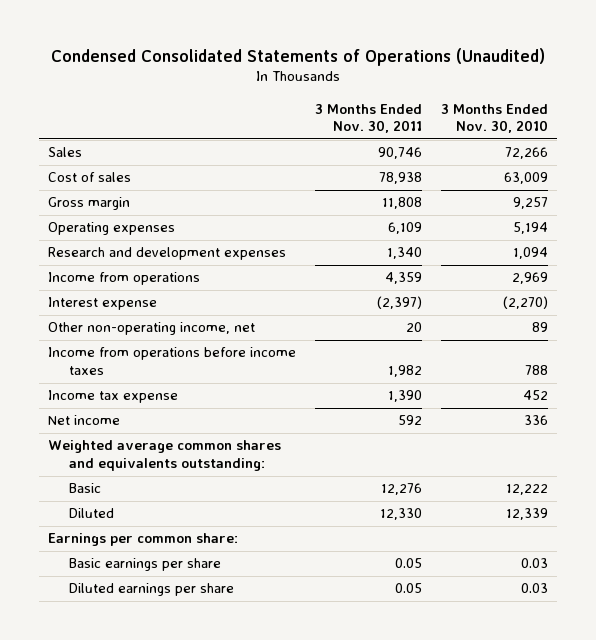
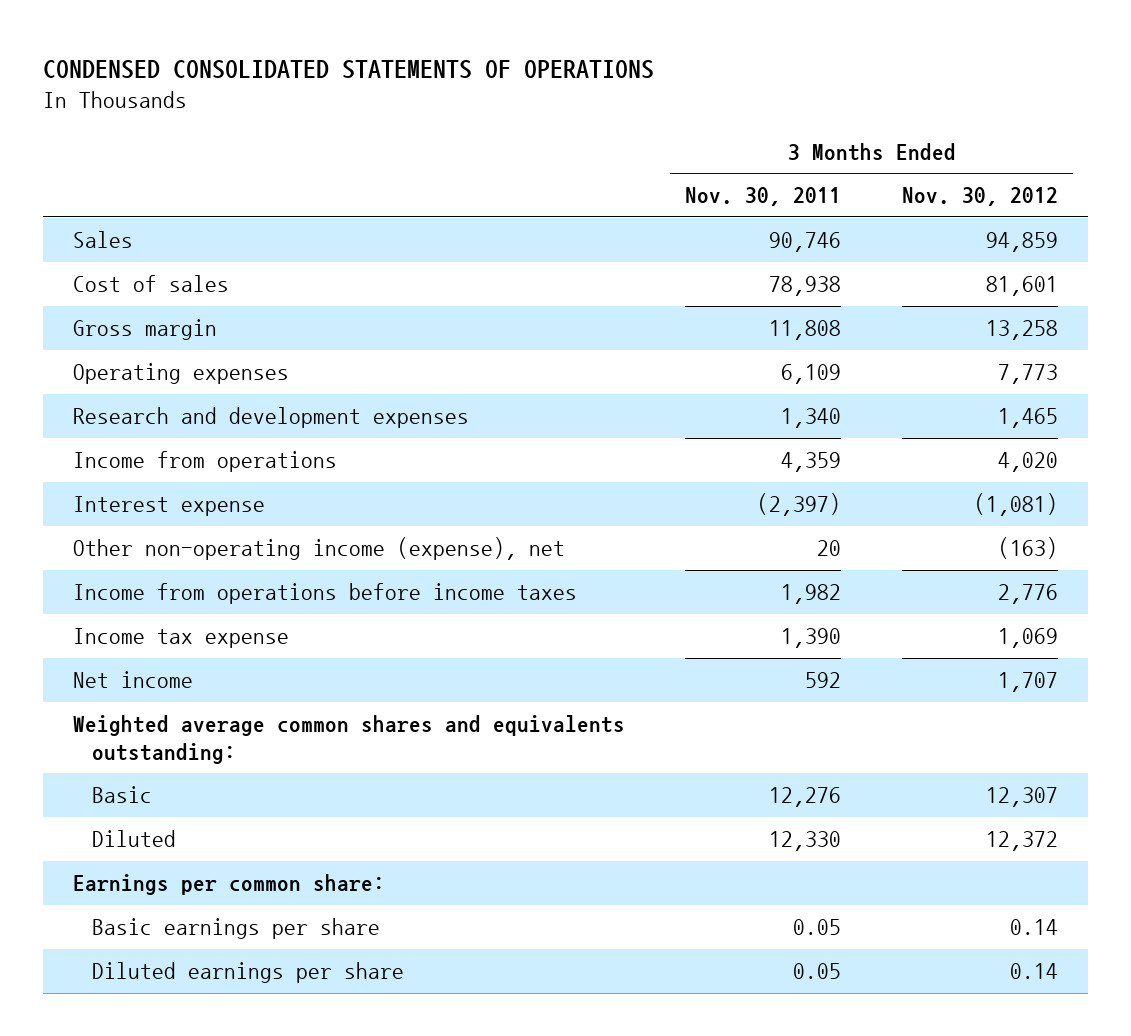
- Condensed Consolidated Statements of Operations (Unaudited)
+ CONDENSED CONSOLIDATED STATEMENTS OF OPERATIONS
- | 3 Months Ended Nov. 30, 2011 | 3 Months Ended Nov. 30, 2010
+ | 3 Months Ended Nov. 30, 2011 | 3 Months Ended Nov. 30, 2012
- Other non-operating income, net | 20 | 89
+ Other non-operating income (expense), net | 20 | (163)

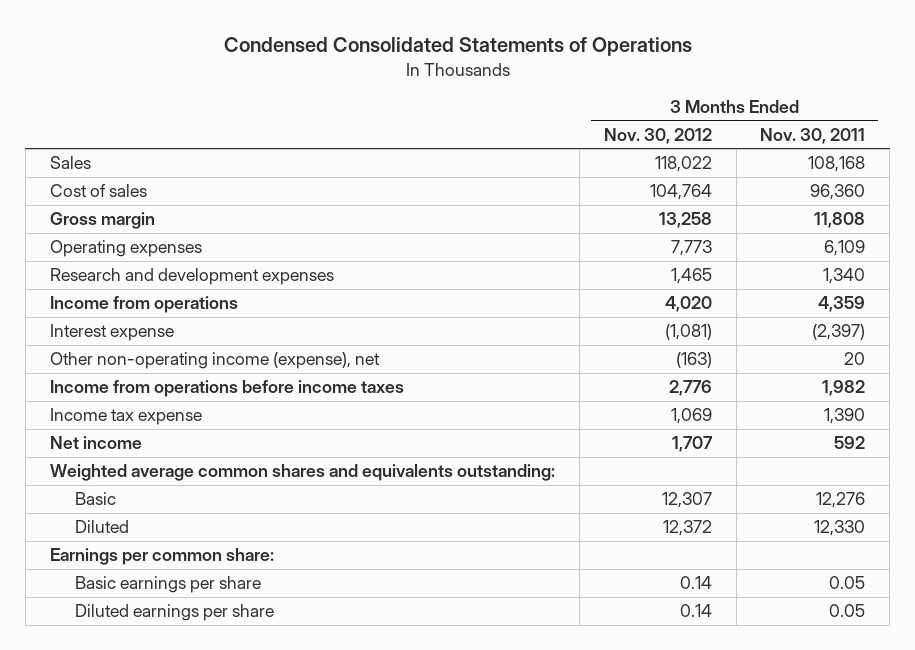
- CONDENSED CONSOLIDATED STATEMENTS OF OPERATIONS
+ Condensed Consolidated Statements of Operations
- | 3 Months Ended Nov. 30, 2011 | 3 Months Ended Nov. 30, 2012
+ | 3 Months Ended Nov. 30, 2012 | 3 Months Ended Nov. 30, 2011
- Sales | 90,746 | 94,859
- Cost of sales | 78,938 | 81,601
+ Sales | 118,022 | 108,168
+ Cost of sales | 104,764 | 96,360

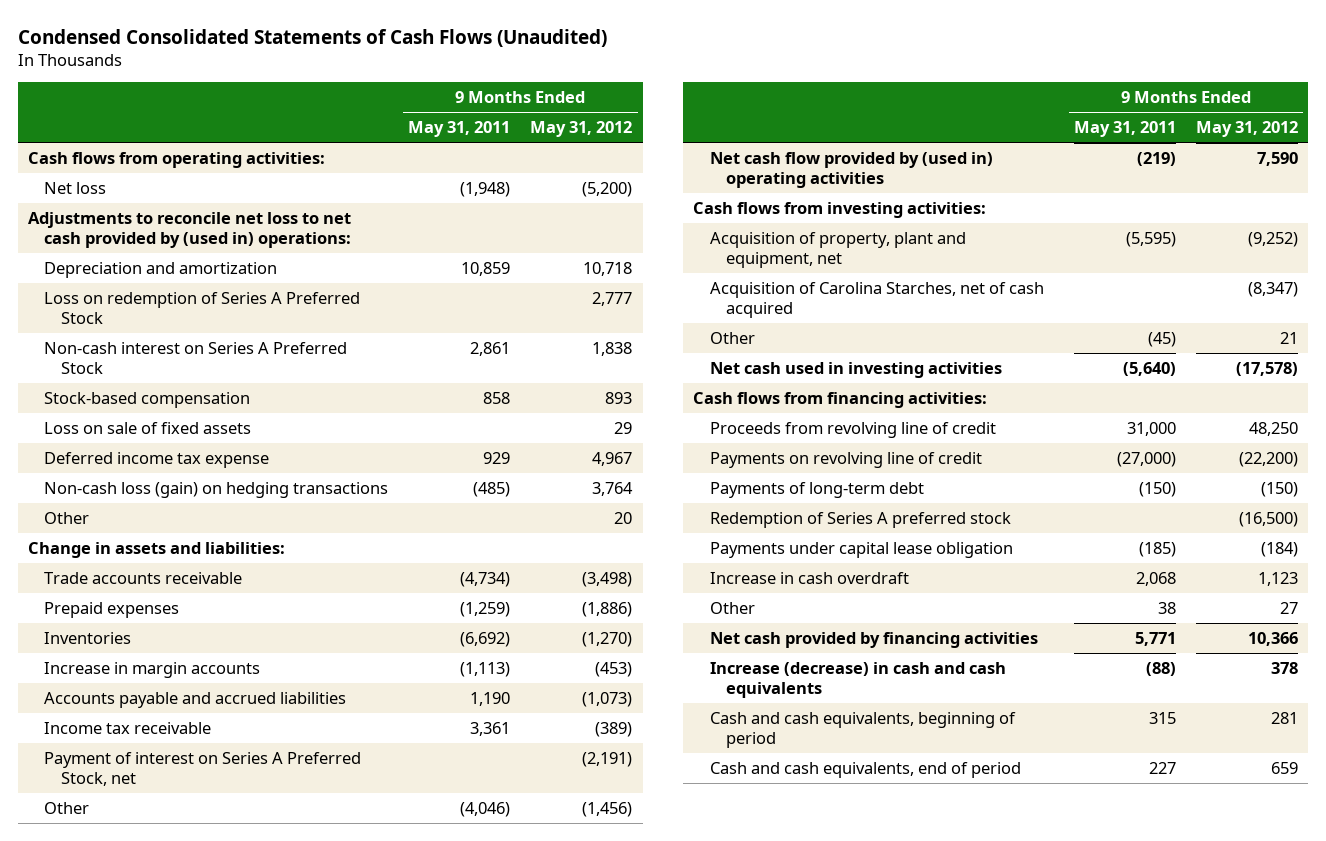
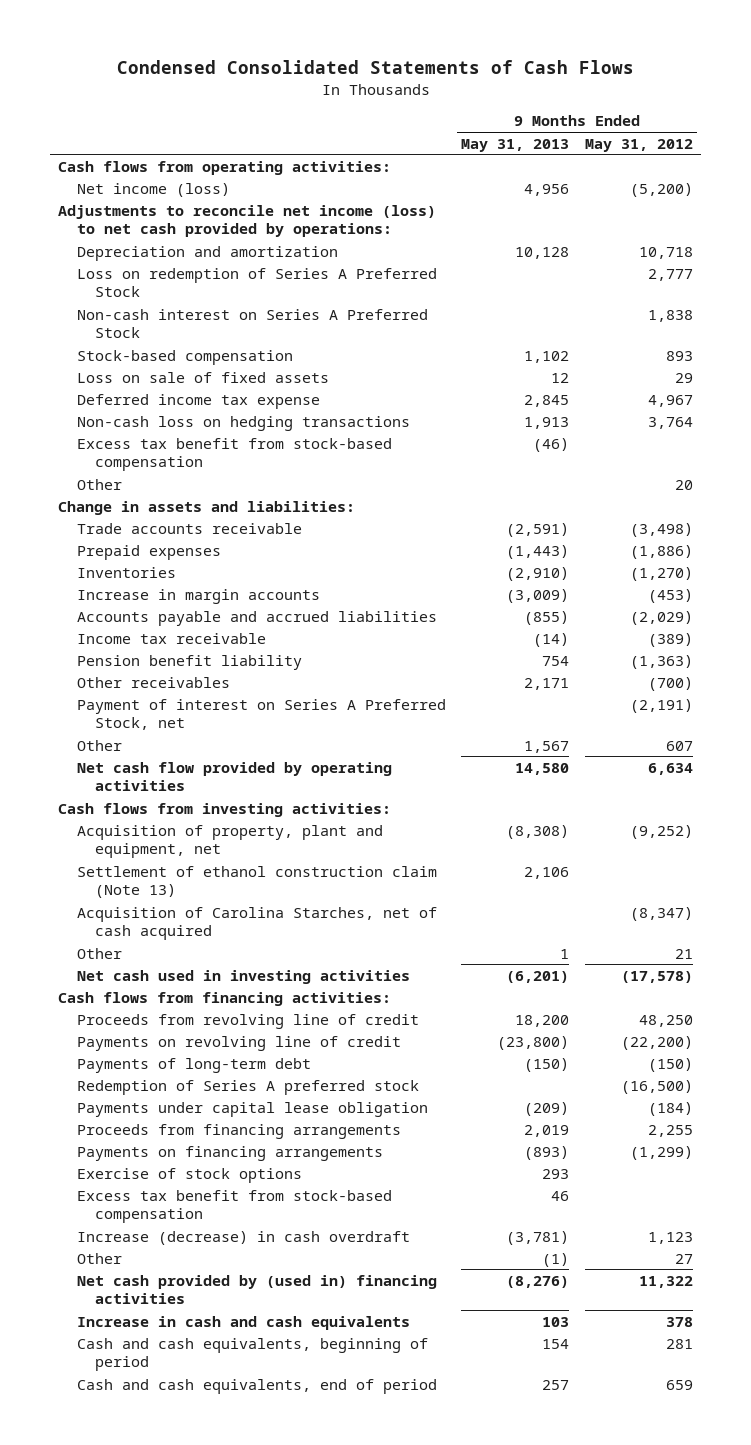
- Condensed Consolidated Statements of Cash Flows (Unaudited)
+ Condensed Consolidated Statements of Cash Flows
- | 9 Months Ended May 31, 2011 | 9 Months Ended May 31, 2012
+ | 9 Months Ended May 31, 2013 | 9 Months Ended May 31, 2012
- Net loss | (1,948) | (5,200)
- Adjustments to reconcile net loss to net cash provided by (used in) operations:
+ Net income (loss) | 4,956 | (5,200)
+ Adjustments to reconcile net income (loss) to net cash provided by operations:
- Non-cash loss (gain) on hedging transactions | (485) | 3,764
+ Non-cash loss on hedging transactions | 1,913 | 3,764
+ Excess tax benefit from stock-based compensation | (46) |
- Accounts payable and accrued liabilities | 1,190 | (1,073)
+ Accounts payable and accrued liabilities | (855) | (2,029)
+ Pension benefit liability | 754 | (1,363)
+ Other receivables | 2,171 | (700)
- Other | (4,046) | (1,456)
- Net cash flow provided by (used in) operating activities | (219) | 7,590
+ Other | 1,567 | 607
+ Net cash flow provided by operating activities | 14,580 | 6,634
+ Settlement of ethanol construction claim (Note 13) | 2,106 |
- Increase in cash overdraft | 2,068 | 1,123
+ Proceeds from financing arrangements | 2,019 | 2,255
+ Payments on financing arrangements | (893) | (1,299)
+ Exercise of stock options | 293 |
+ Excess tax benefit from stock-based compensation | 46 |
+ Increase (decrease) in cash overdraft | (3,781) | 1,123
- Net cash provided by financing activities | 5,771 | 10,366
- Increase (decrease) in cash and cash equivalents | (88) | 378
+ Net cash provided by (used in) financing activities | (8,276) | 11,322
+ Increase in cash and cash equivalents | 103 | 378

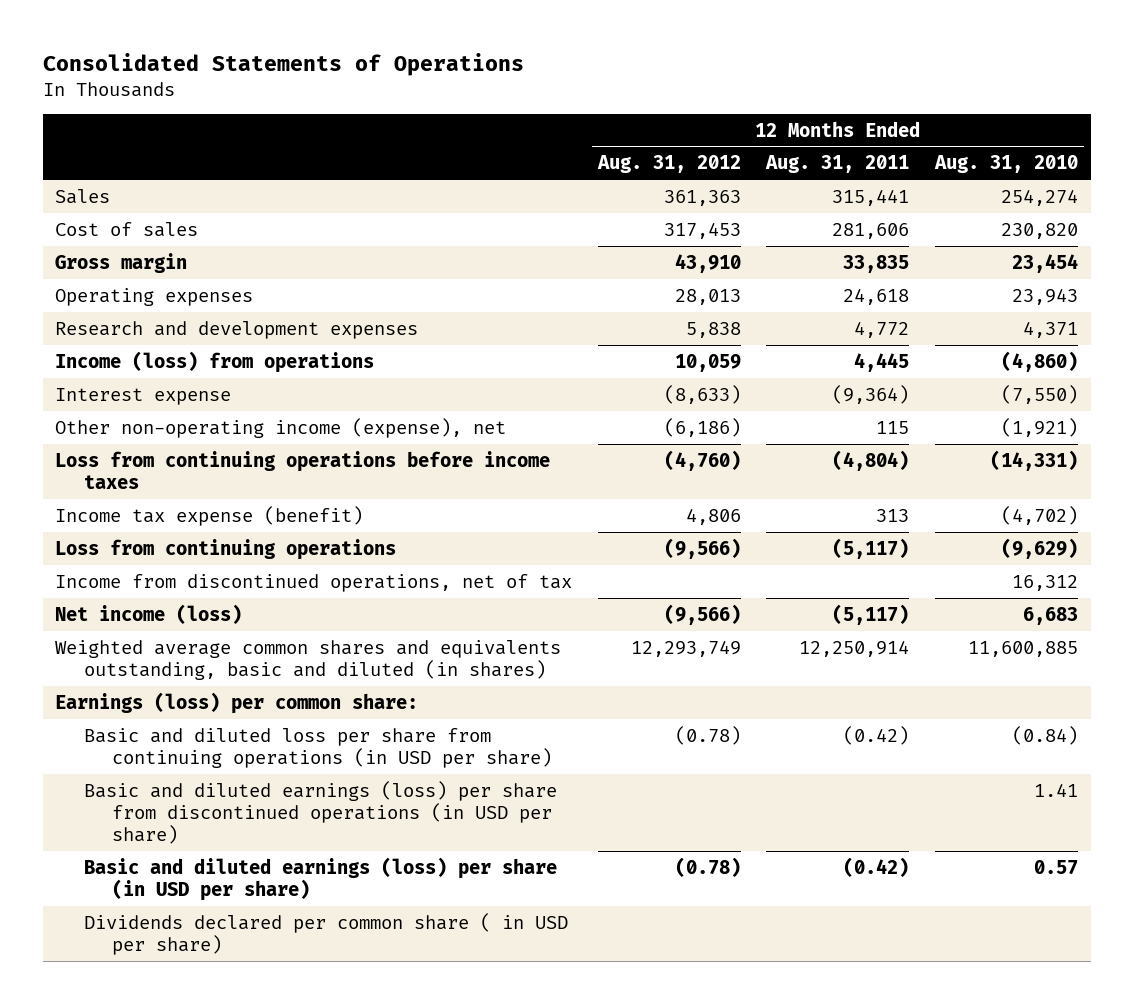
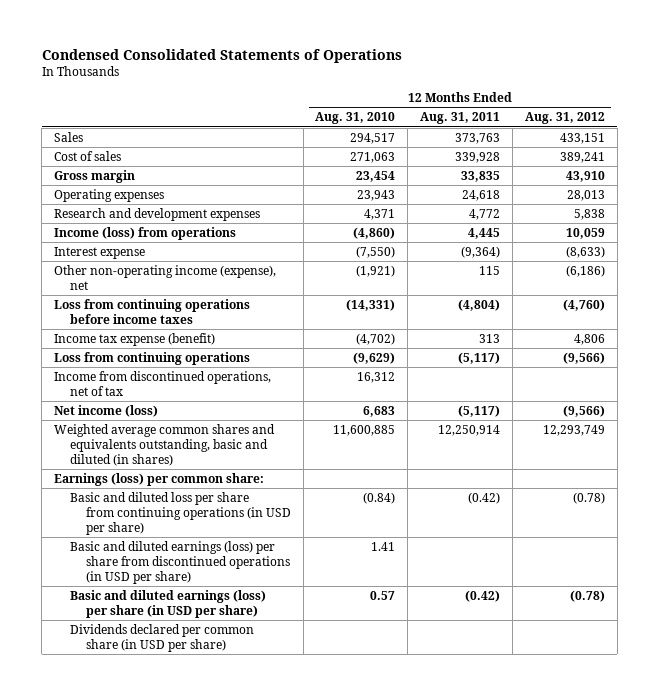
- Consolidated Statements of Operations
+ Condensed Consolidated Statements of Operations
- | 12 Months Ended Aug. 31, 2012 | 12 Months Ended Aug. 31, 2011 | 12 Months Ended Aug. 31, 2010
+ | 12 Months Ended Aug. 31, 2010 | 12 Months Ended Aug. 31, 2011 | 12 Months Ended Aug. 31, 2012
- Sales | 361,363 | 315,441 | 254,274
- Cost of sales | 317,453 | 281,606 | 230,820
+ Sales | 294,517 | 373,763 | 433,151
+ Cost of sales | 271,063 | 339,928 | 389,241
- Dividends declared per common share ( in USD per share)
+ Dividends declared per common share (in USD per share)

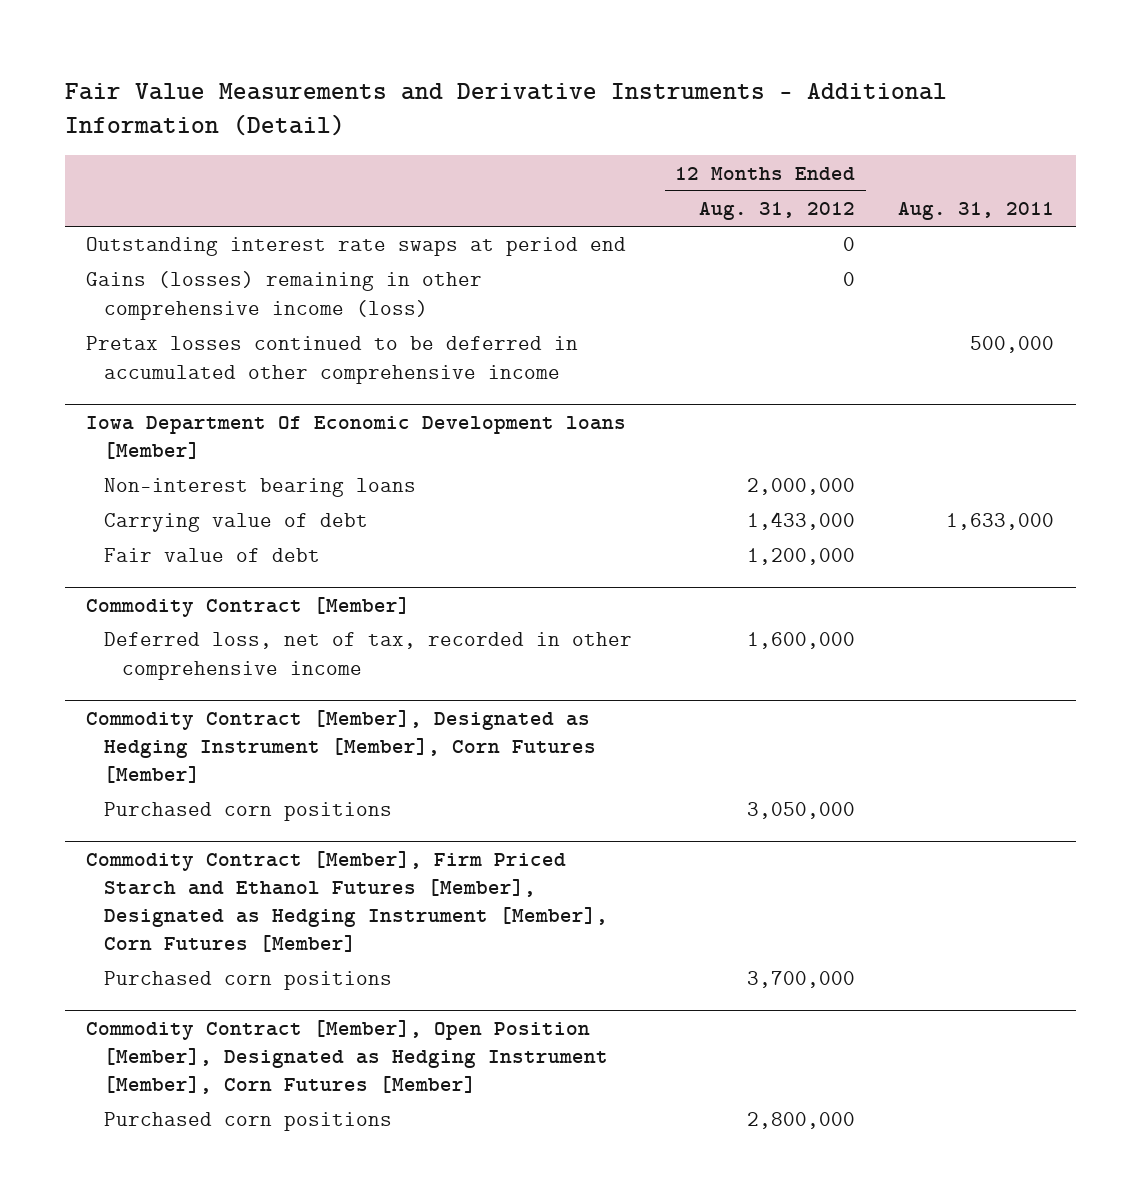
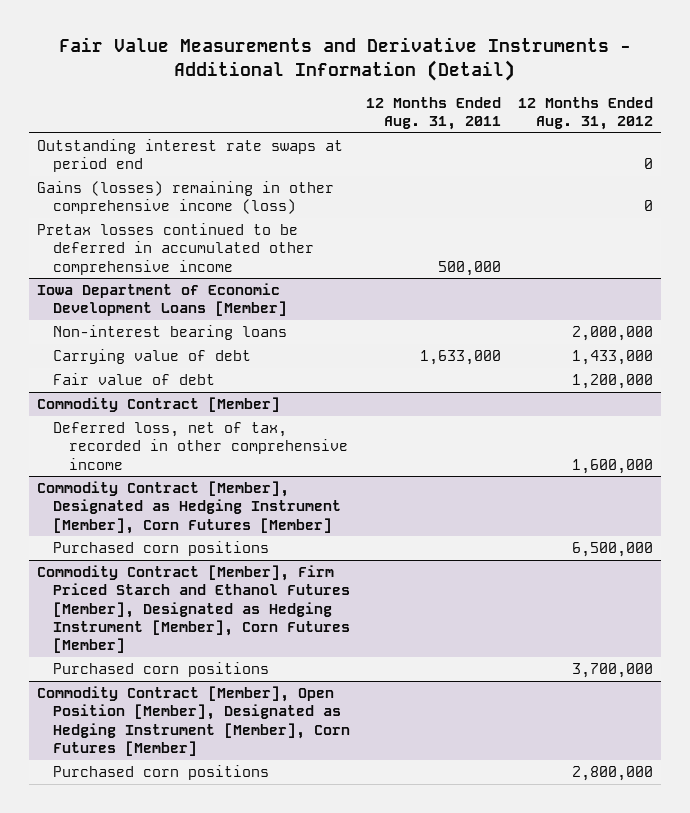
- | 12 Months Ended Aug. 31, 2012 | Aug. 31, 2011
+ | 12 Months Ended Aug. 31, 2011 | 12 Months Ended Aug. 31, 2012
- Iowa Department Of Economic Development loans [Member]
+ Iowa Department of Economic Development Loans [Member]
@ Commodity Contract [Member], Designated as Hedging Instrument [Member], Corn Futures [Member]
- Purchased corn positions | 3,050,000 |
+ Purchased corn positions | | 6,500,000

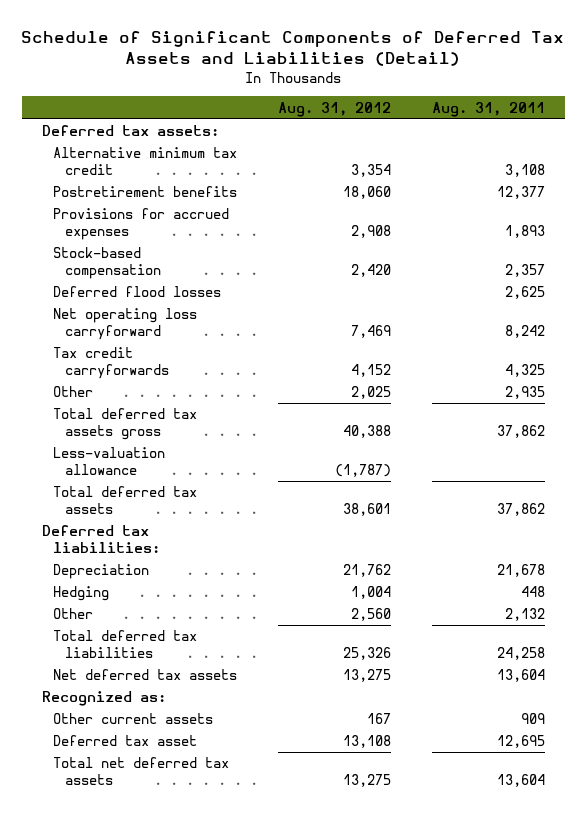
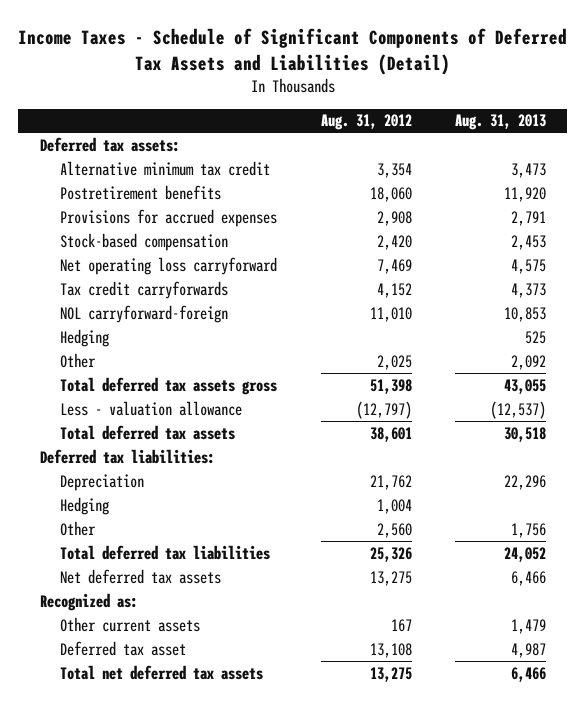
- Schedule of Significant Components of Deferred Tax Assets and Liabilities (Detail)
+ Income Taxes - Schedule of Significant Components of Deferred Tax Assets and Liabilities (Detail)
- | Aug. 31, 2012 | Aug. 31, 2011
+ | Aug. 31, 2012 | Aug. 31, 2013
- Deferred flood losses | | 2,625
+ NOL carryforward-foreign | 11,010 | 10,853
+ Hedging | | 525
- Total deferred tax assets gross | 40,388 | 37,862
- Less-valuation allowance | (1,787) |
+ Total deferred tax assets gross | 51,398 | 43,055
+ Less - valuation allowance | (12,797) | (12,537)

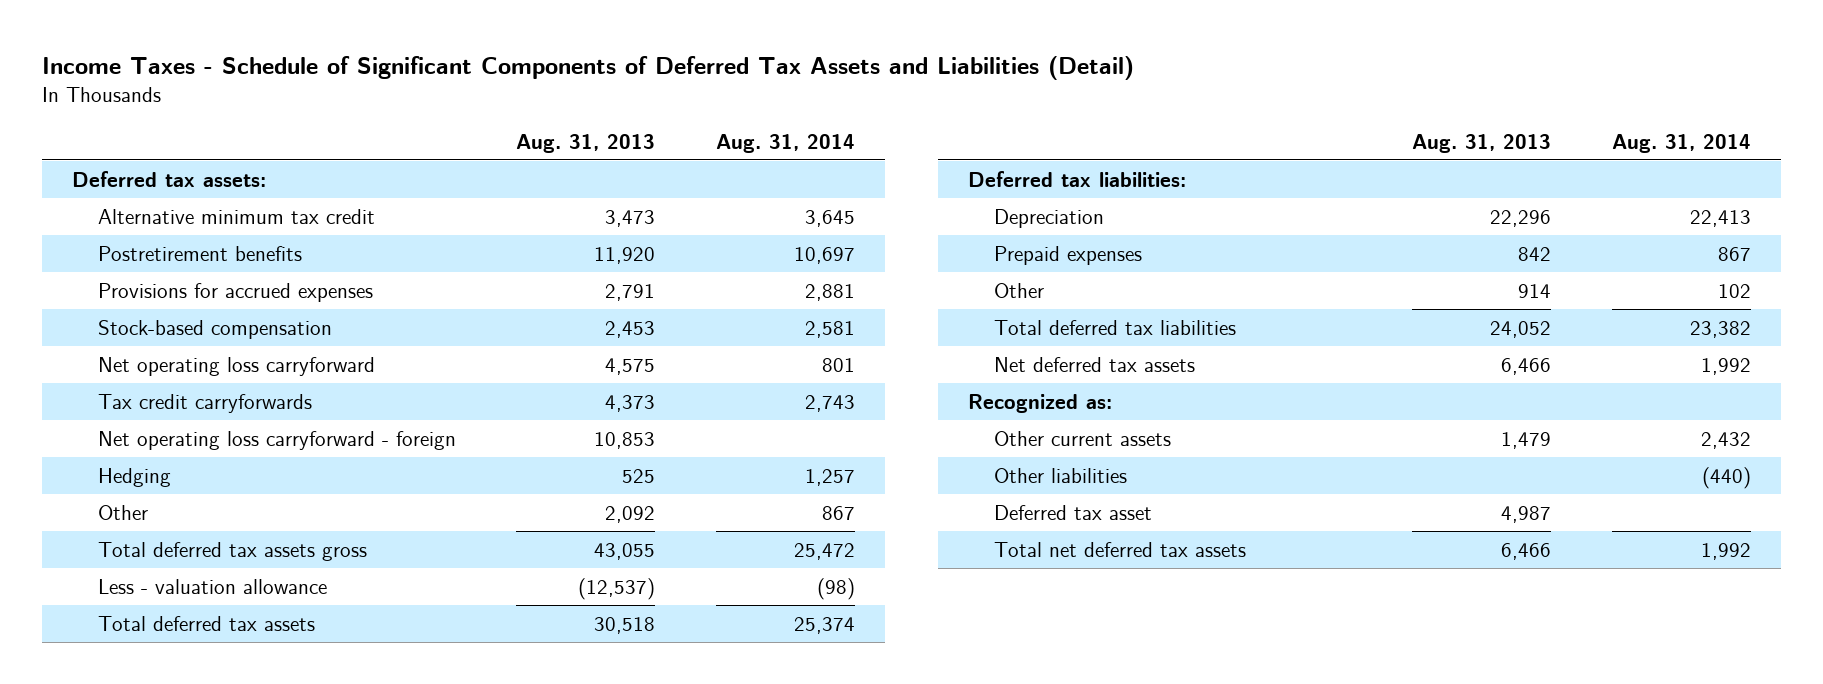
- | Aug. 31, 2012 | Aug. 31, 2013
+ | Aug. 31, 2013 | Aug. 31, 2014
- NOL carryforward-foreign | 11,010 | 10,853
+ Net operating loss carryforward - foreign | 10,853 |
- Hedging | 1,004 |
- Other | 2,560 | 1,756
+ Prepaid expenses | 842 | 867
+ Other | 914 | 102
+ Other liabilities | | (440)

